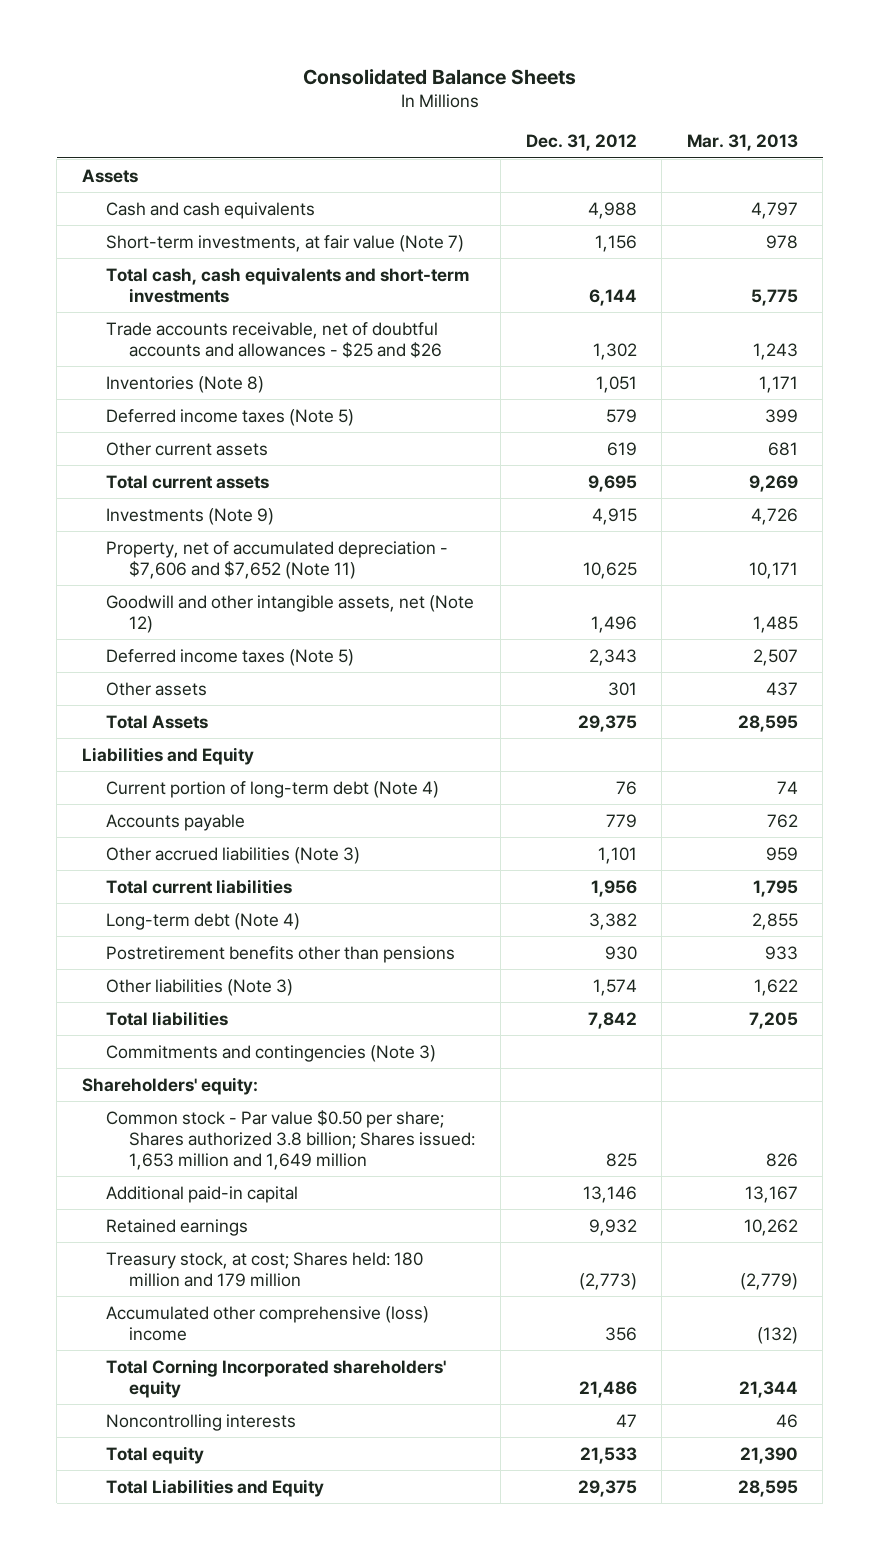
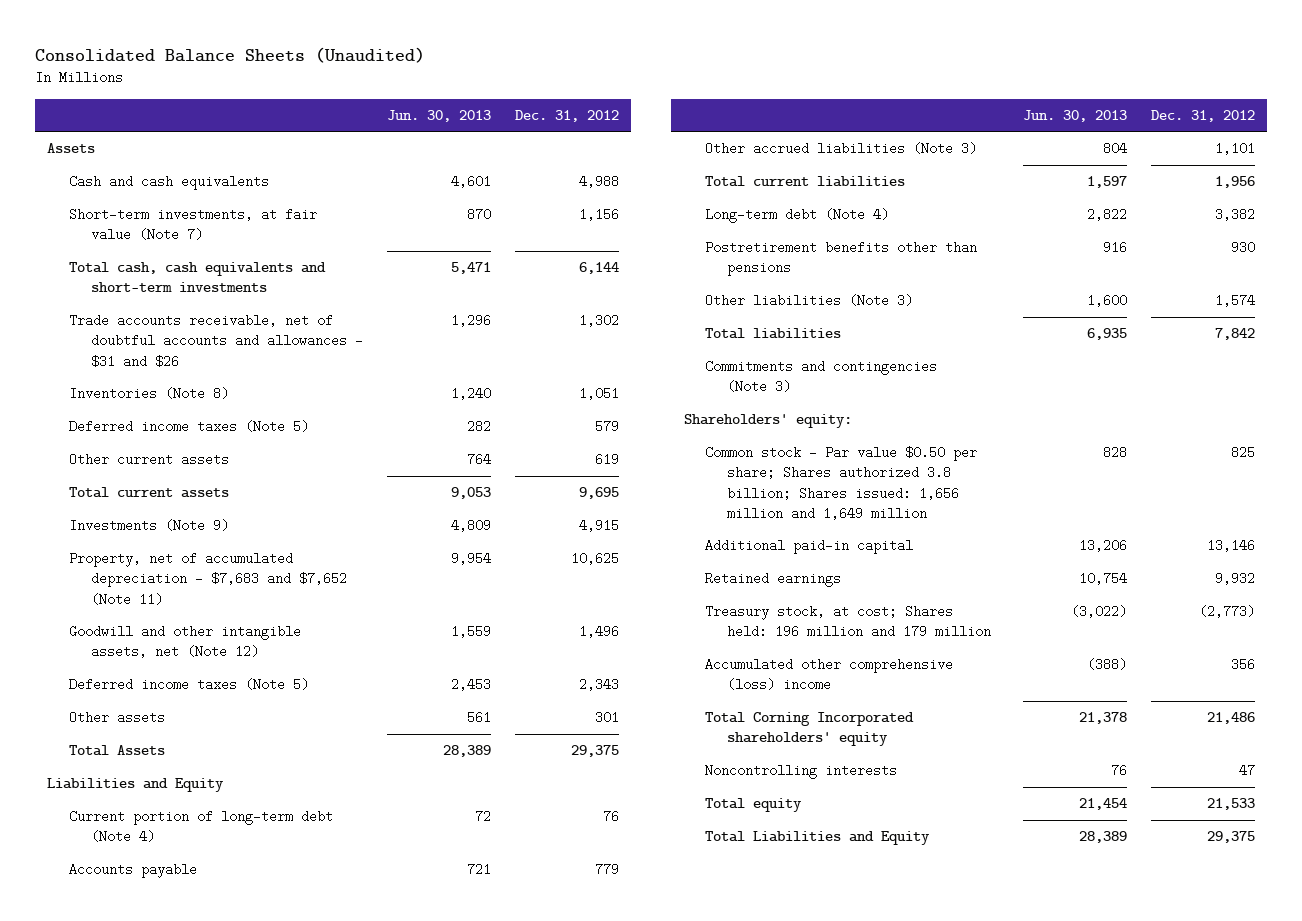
- Consolidated Balance Sheets
+ Consolidated Balance Sheets (Unaudited)
- | Dec. 31, 2012 | Mar. 31, 2013
+ | Jun. 30, 2013 | Dec. 31, 2012
- Trade accounts receivable, net of doubtful accounts and allowances - $25 and $26 | 1,302 | 1,243
+ Trade accounts receivable, net of doubtful accounts and allowances - $31 and $26 | 1,296 | 1,302
- Property, net of accumulated depreciation - $7,606 and $7,652 (Note 11) | 10,625 | 10,171
+ Property, net of accumulated depreciation - $7,683 and $7,652 (Note 11) | 9,954 | 10,625
- Common stock - Par value $0.50 per share; Shares authorized 3.8 billion; Shares issued: 1,653 million and 1,649 million | 825 | 826
+ Common stock - Par value $0.50 per share; Shares authorized 3.8 billion; Shares issued: 1,656 million and 1,649 million | 828 | 825
- Treasury stock, at cost; Shares held: 180 million and 179 million | (2,773) | (2,779)
+ Treasury stock, at cost; Shares held: 196 million and 179 million | (3,022) | (2,773)

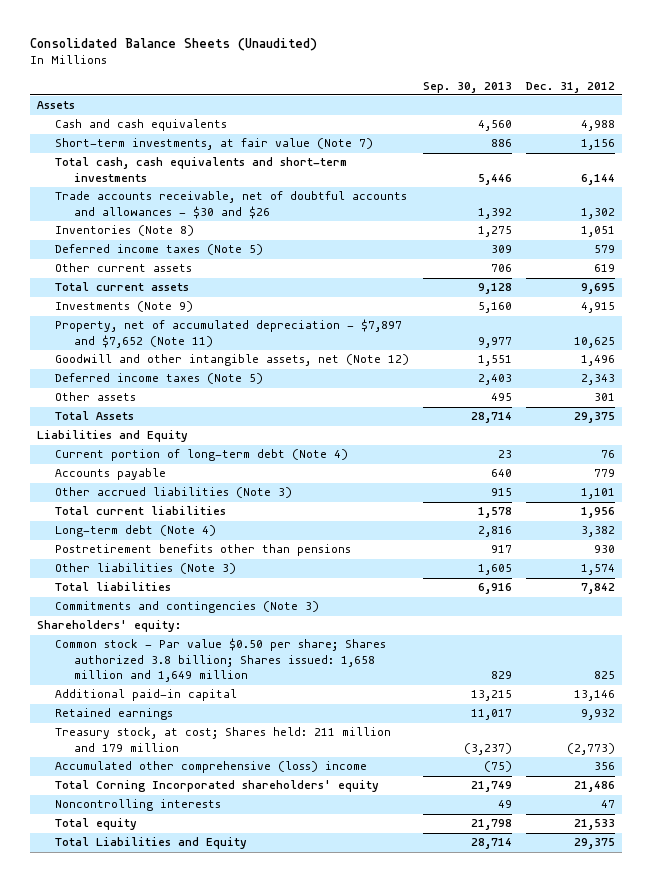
- | Jun. 30, 2013 | Dec. 31, 2012
+ | Sep. 30, 2013 | Dec. 31, 2012
- Trade accounts receivable, net of doubtful accounts and allowances - $31 and $26 | 1,296 | 1,302
+ Trade accounts receivable, net of doubtful accounts and allowances - $30 and $26 | 1,392 | 1,302
- Property, net of accumulated depreciation - $7,683 and $7,652 (Note 11) | 9,954 | 10,625
+ Property, net of accumulated depreciation - $7,897 and $7,652 (Note 11) | 9,977 | 10,625
- Common stock - Par value $0.50 per share; Shares authorized 3.8 billion; Shares issued: 1,656 million and 1,649 million | 828 | 825
+ Common stock - Par value $0.50 per share; Shares authorized 3.8 billion; Shares issued: 1,658 million and 1,649 million | 829 | 825
- Treasury stock, at cost; Shares held: 196 million and 179 million | (3,022) | (2,773)
+ Treasury stock, at cost; Shares held: 211 million and 179 million | (3,237) | (2,773)

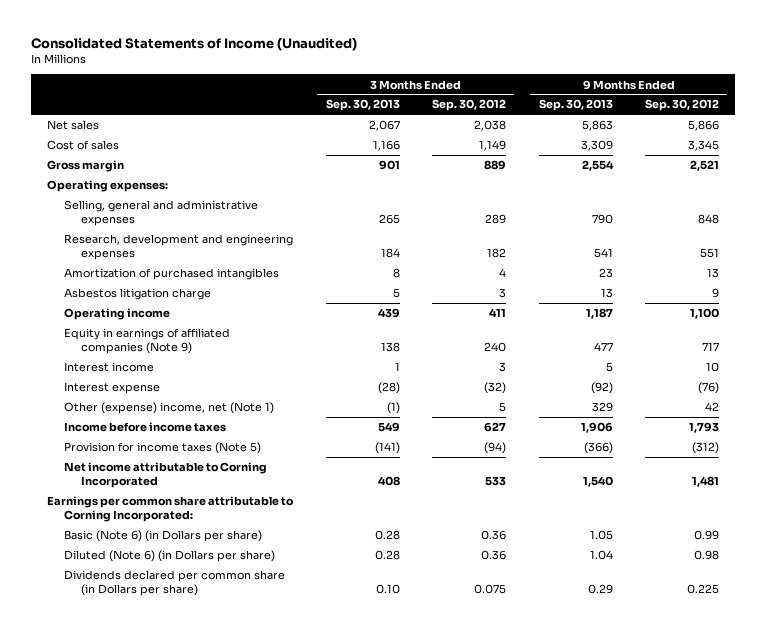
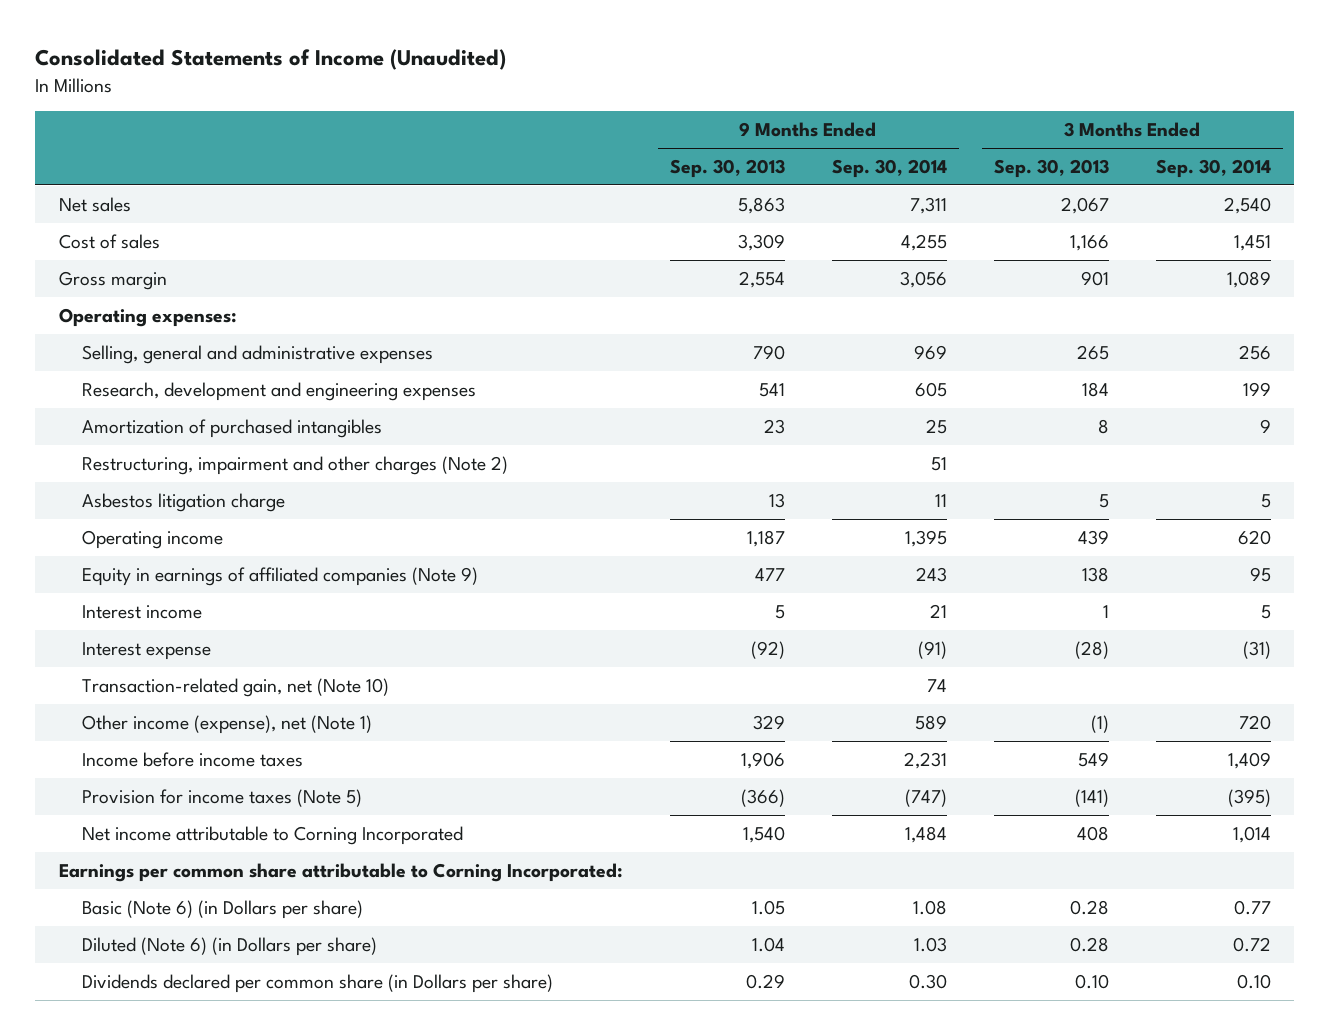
- | 3 Months Ended Sep. 30, 2013 | 3 Months Ended Sep. 30, 2012 | 9 Months Ended Sep. 30, 2013 | 9 Months Ended Sep. 30, 2012
+ | 9 Months Ended Sep. 30, 2013 | 9 Months Ended Sep. 30, 2014 | 3 Months Ended Sep. 30, 2013 | 3 Months Ended Sep. 30, 2014
+ Restructuring, impairment and other charges (Note 2) | | 51 | |
- Other (expense) income, net (Note 1) | (1) | 5 | 329 | 42
+ Transaction-related gain, net (Note 10) | | 74 | |
+ Other income (expense), net (Note 1) | 329 | 589 | (1) | 720

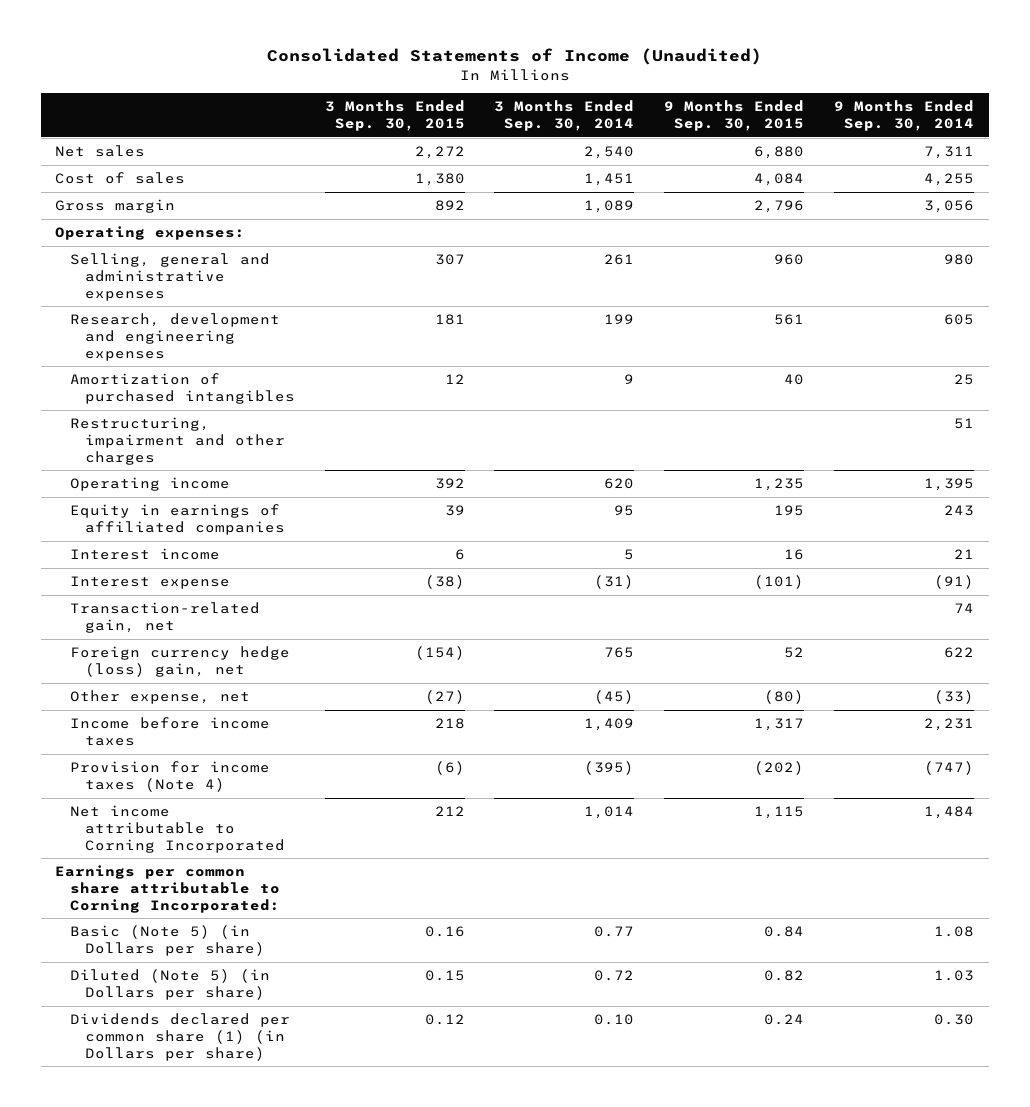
- | 9 Months Ended Sep. 30, 2013 | 9 Months Ended Sep. 30, 2014 | 3 Months Ended Sep. 30, 2013 | 3 Months Ended Sep. 30, 2014
+ | 3 Months Ended Sep. 30, 2015 | 3 Months Ended Sep. 30, 2014 | 9 Months Ended Sep. 30, 2015 | 9 Months Ended Sep. 30, 2014
- Selling, general and administrative expenses | 790 | 969 | 265 | 256
+ Selling, general and administrative expenses | 307 | 261 | 960 | 980
- Restructuring, impairment and other charges (Note 2) | | 51 | |
- Asbestos litigation charge | 13 | 11 | 5 | 5
+ Restructuring, impairment and other charges | | | | 51
- Equity in earnings of affiliated companies (Note 9) | 477 | 243 | 138 | 95
+ Equity in earnings of affiliated companies | 39 | 95 | 195 | 243
- Transaction-related gain, net (Note 10) | | 74 | |
- Other income (expense), net (Note 1) | 329 | 589 | (1) | 720
+ Transaction-related gain, net | | | | 74
+ Foreign currency hedge (loss) gain, net | (154) | 765 | 52 | 622
+ Other expense, net | (27) | (45) | (80) | (33)
- Provision for income taxes (Note 5) | (366) | (747) | (141) | (395)
+ Provision for income taxes (Note 4) | (6) | (395) | (202) | (747)
- Basic (Note 6) (in Dollars per share) | 1.05 | 1.08 | 0.28 | 0.77
- Diluted (Note 6) (in Dollars per share) | 1.04 | 1.03 | 0.28 | 0.72
- Dividends declared per common share (in Dollars per share) | 0.29 | 0.30 | 0.10 | 0.10
+ Basic (Note 5) (in Dollars per share) | 0.16 | 0.77 | 0.84 | 1.08
+ Diluted (Note 5) (in Dollars per share) | 0.15 | 0.72 | 0.82 | 1.03
+ Dividends declared per common share (1) (in Dollars per share) | 0.12 | 0.10 | 0.24 | 0.30

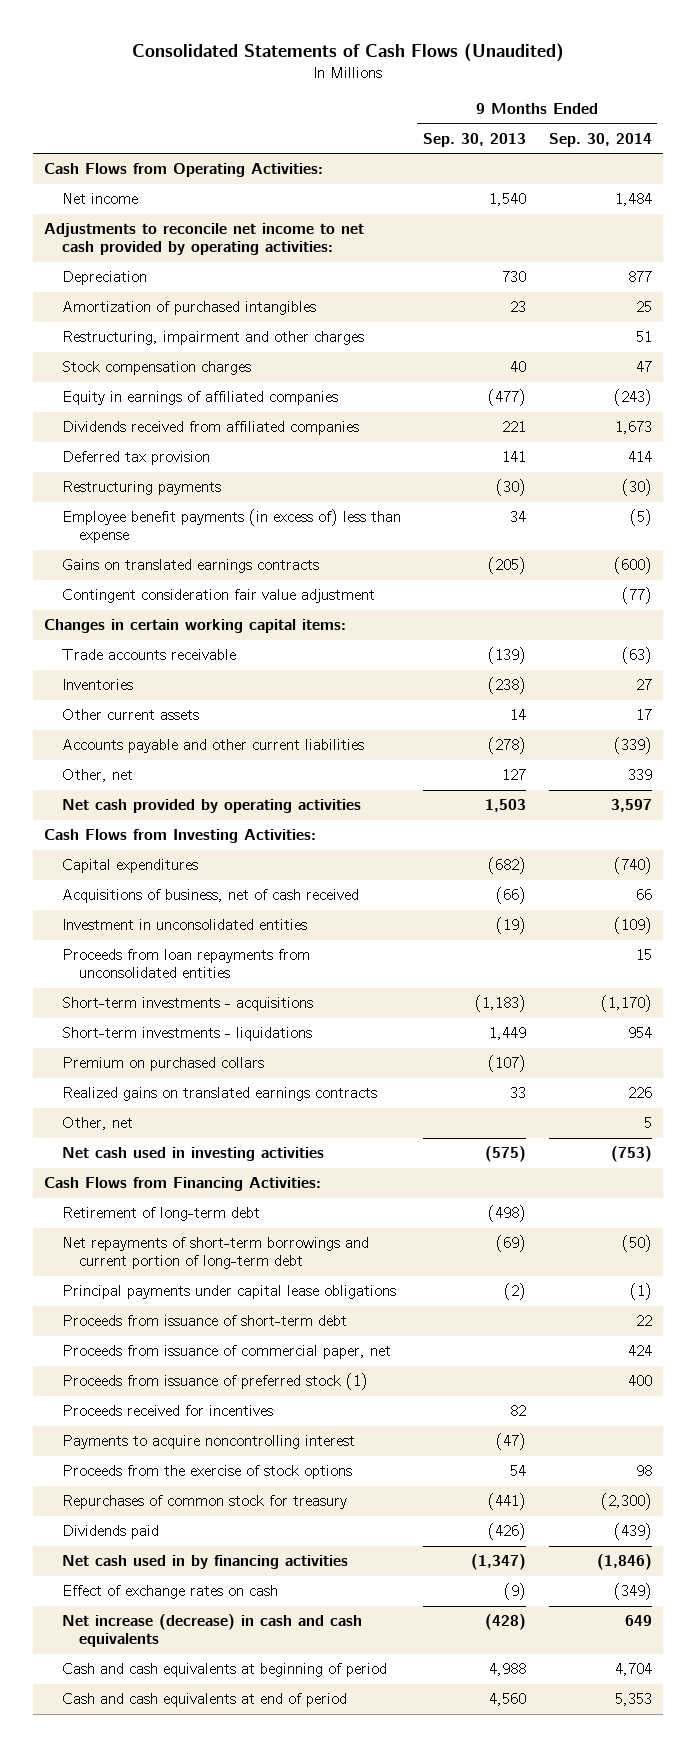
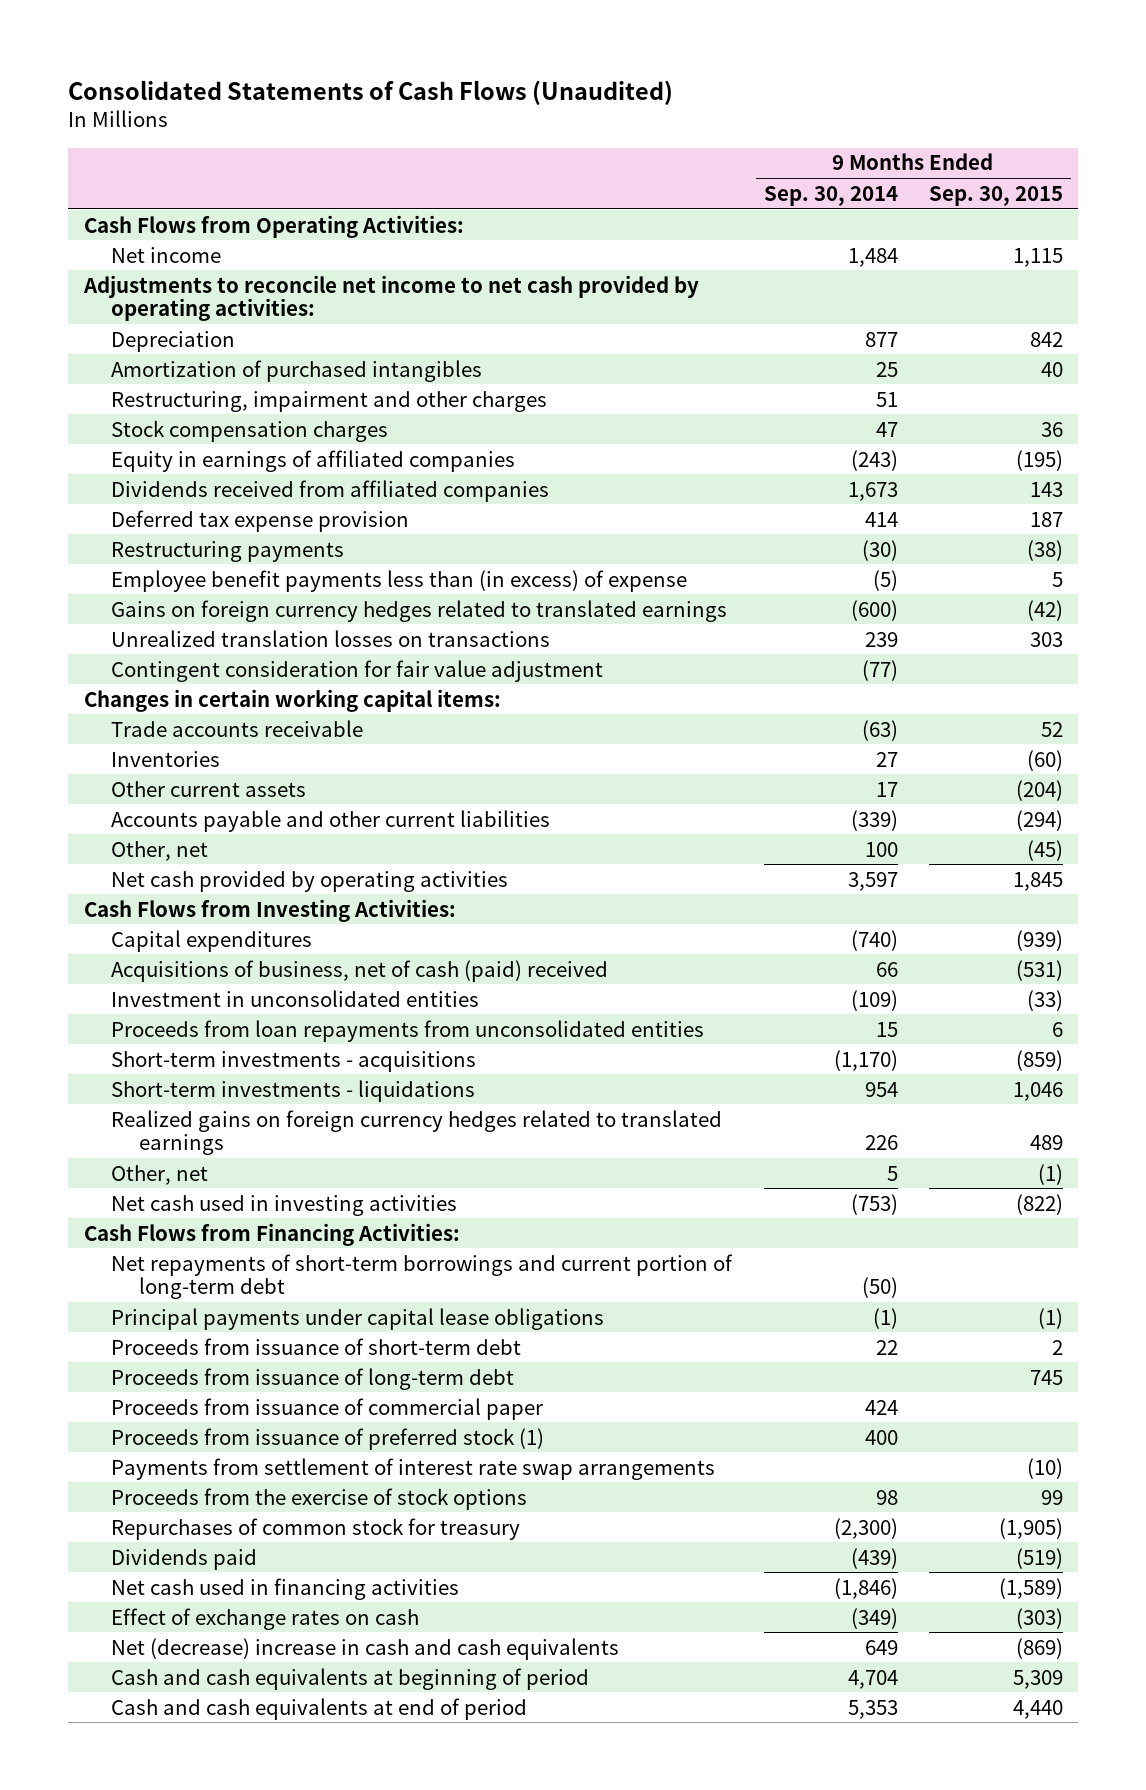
- | 9 Months Ended Sep. 30, 2013 | 9 Months Ended Sep. 30, 2014
+ | 9 Months Ended Sep. 30, 2014 | 9 Months Ended Sep. 30, 2015
- Deferred tax provision | 141 | 414
+ Deferred tax expense provision | 414 | 187
- Employee benefit payments (in excess of) less than expense | 34 | (5)
- Gains on translated earnings contracts | (205) | (600)
- Contingent consideration fair value adjustment | | (77)
+ Employee benefit payments less than (in excess) of expense | (5) | 5
+ Gains on foreign currency hedges related to translated earnings | (600) | (42)
+ Unrealized translation losses on transactions | 239 | 303
+ Contingent consideration for fair value adjustment | (77) |
- Other, net | 127 | 339
+ Other, net | 100 | (45)
- Acquisitions of business, net of cash received | (66) | 66
+ Acquisitions of business, net of cash (paid) received | 66 | (531)
- Premium on purchased collars | (107) |
- Realized gains on translated earnings contracts | 33 | 226
+ Realized gains on foreign currency hedges related to translated earnings | 226 | 489
- Retirement of long-term debt | (498) |
- Proceeds from issuance of commercial paper, net | | 424
+ Proceeds from issuance of long-term debt | | 745
+ Proceeds from issuance of commercial paper | 424 |
- Proceeds received for incentives | 82 |
- Payments to acquire noncontrolling interest | (47) |
+ Payments from settlement of interest rate swap arrangements | | (10)
- Net cash used in by financing activities | (1,347) | (1,846)
+ Net cash used in financing activities | (1,846) | (1,589)
- Net increase (decrease) in cash and cash equivalents | (428) | 649
+ Net (decrease) increase in cash and cash equivalents | 649 | (869)

